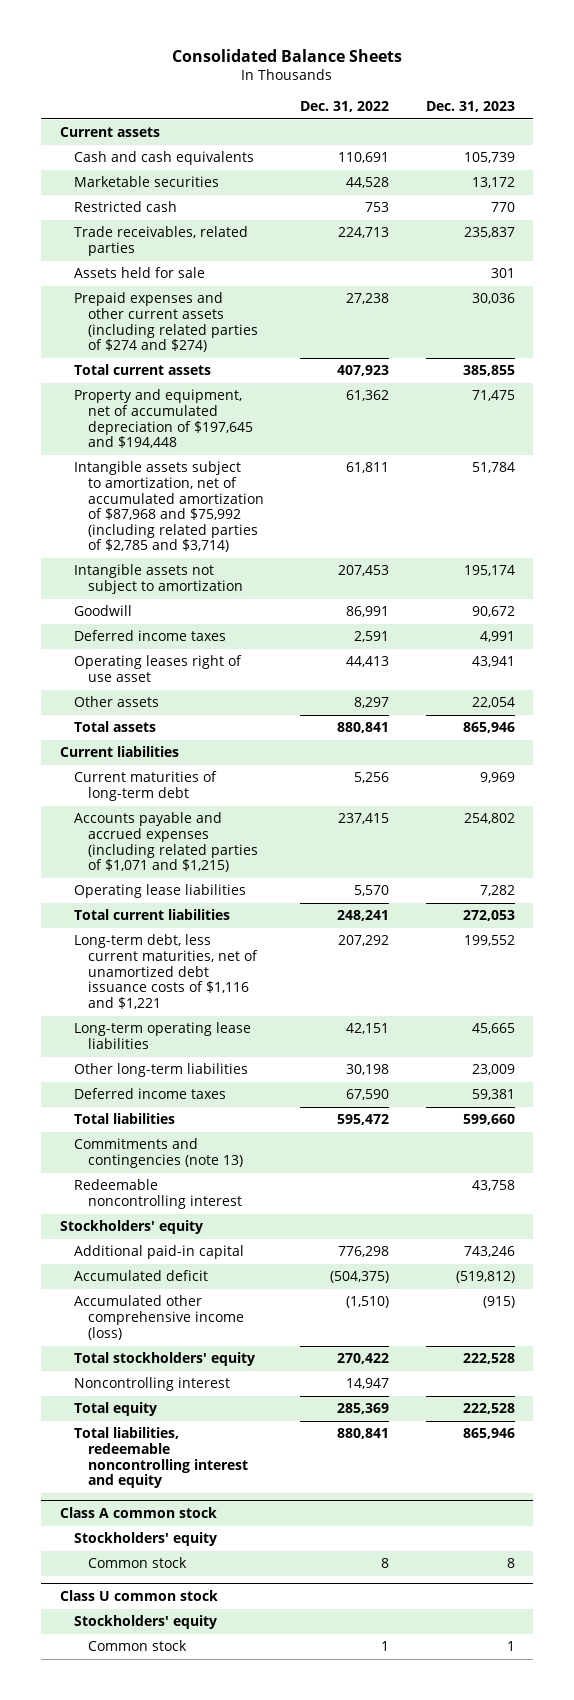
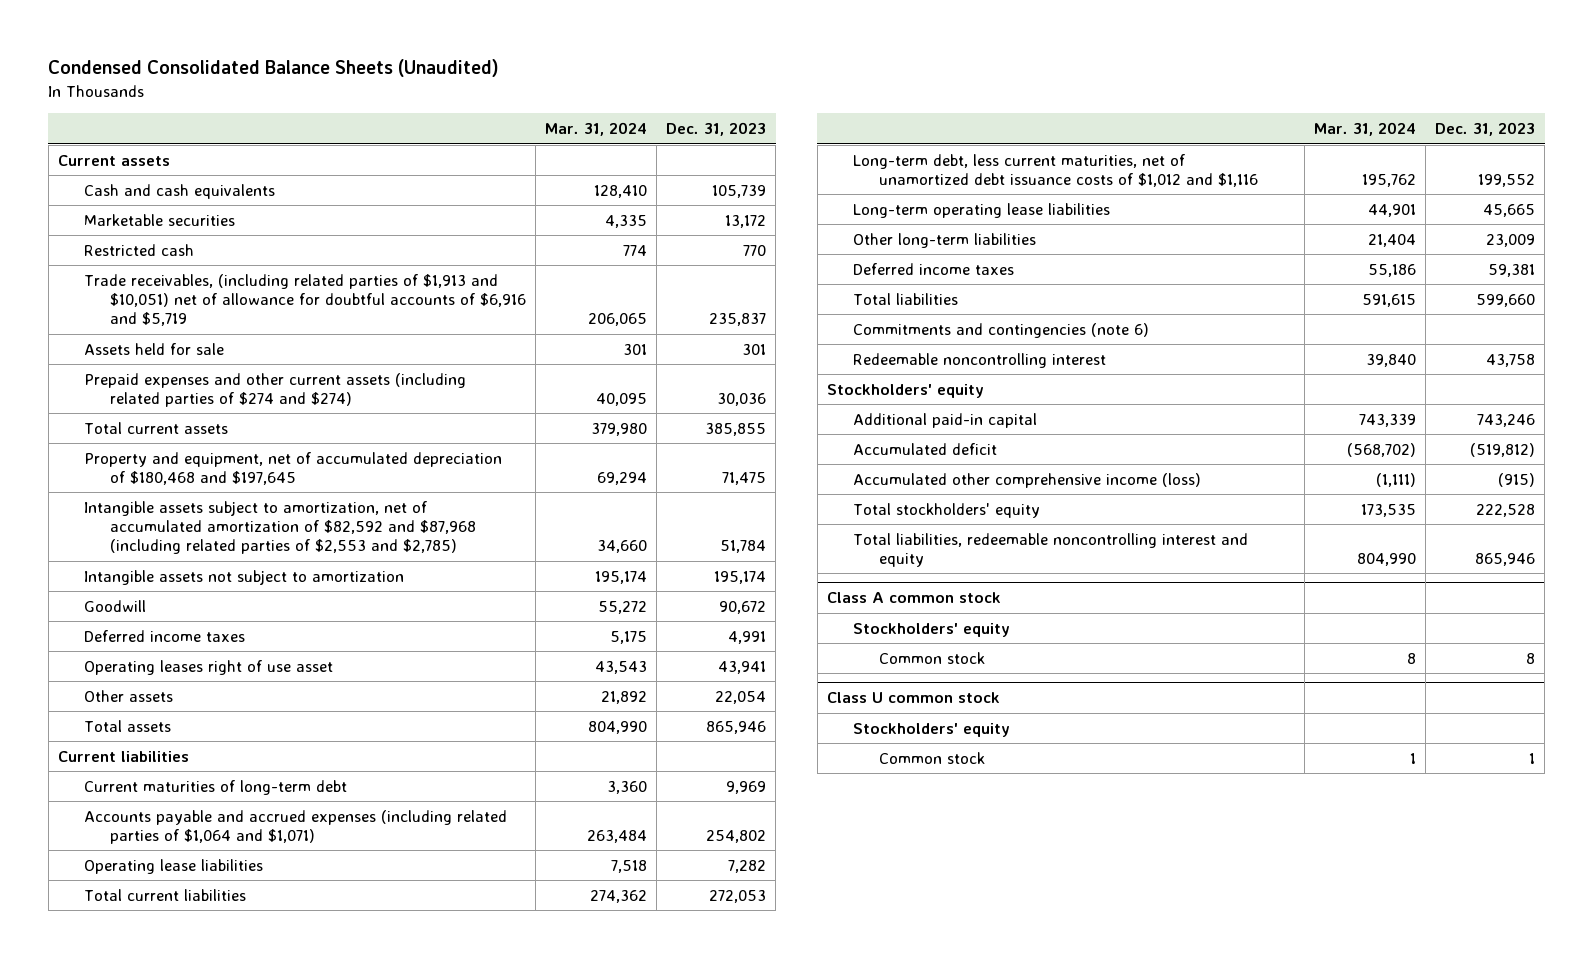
- Consolidated Balance Sheets
+ Condensed Consolidated Balance Sheets (Unaudited)
- | Dec. 31, 2022 | Dec. 31, 2023
+ | Mar. 31, 2024 | Dec. 31, 2023
- Trade receivables, related parties | 224,713 | 235,837
+ Trade receivables, (including related parties of $1,913 and $10,051) net of allowance for doubtful accounts of $6,916 and $5,719 | 206,065 | 235,837
- Property and equipment, net of accumulated depreciation of $197,645 and $194,448 | 61,362 | 71,475
- Intangible assets subject to amortization, net of accumulated amortization of $87,968 and $75,992 (including related parties of $2,785 and $3,714) | 61,811 | 51,784
+ Property and equipment, net of accumulated depreciation of $180,468 and $197,645 | 69,294 | 71,475
+ Intangible assets subject to amortization, net of accumulated amortization of $82,592 and $87,968 (including related parties of $2,553 and $2,785) | 34,660 | 51,784
- Accounts payable and accrued expenses (including related parties of $1,071 and $1,215) | 237,415 | 254,802
+ Accounts payable and accrued expenses (including related parties of $1,064 and $1,071) | 263,484 | 254,802
- Long-term debt, less current maturities, net of unamortized debt issuance costs of $1,116 and $1,221 | 207,292 | 199,552
+ Long-term debt, less current maturities, net of unamortized debt issuance costs of $1,012 and $1,116 | 195,762 | 199,552
- Commitments and contingencies (note 13)
+ Commitments and contingencies (note 6)
- Noncontrolling interest | 14,947 |
- Total equity | 285,369 | 222,528

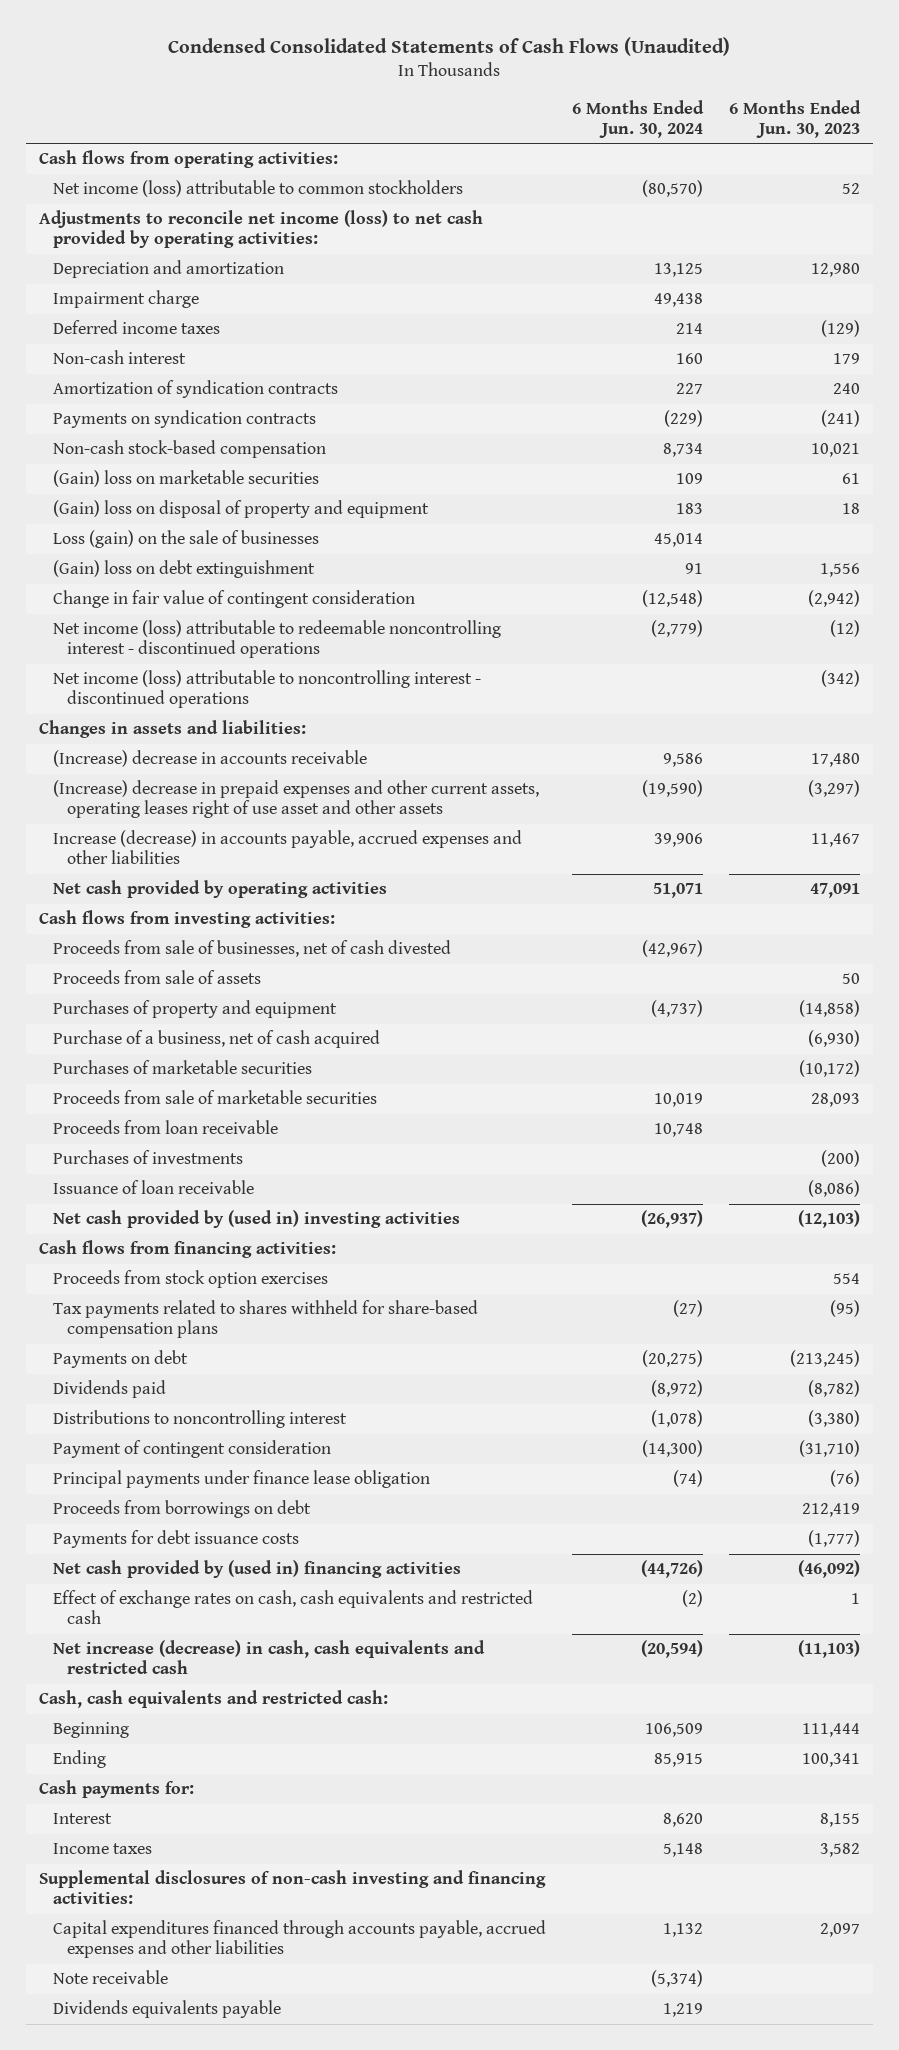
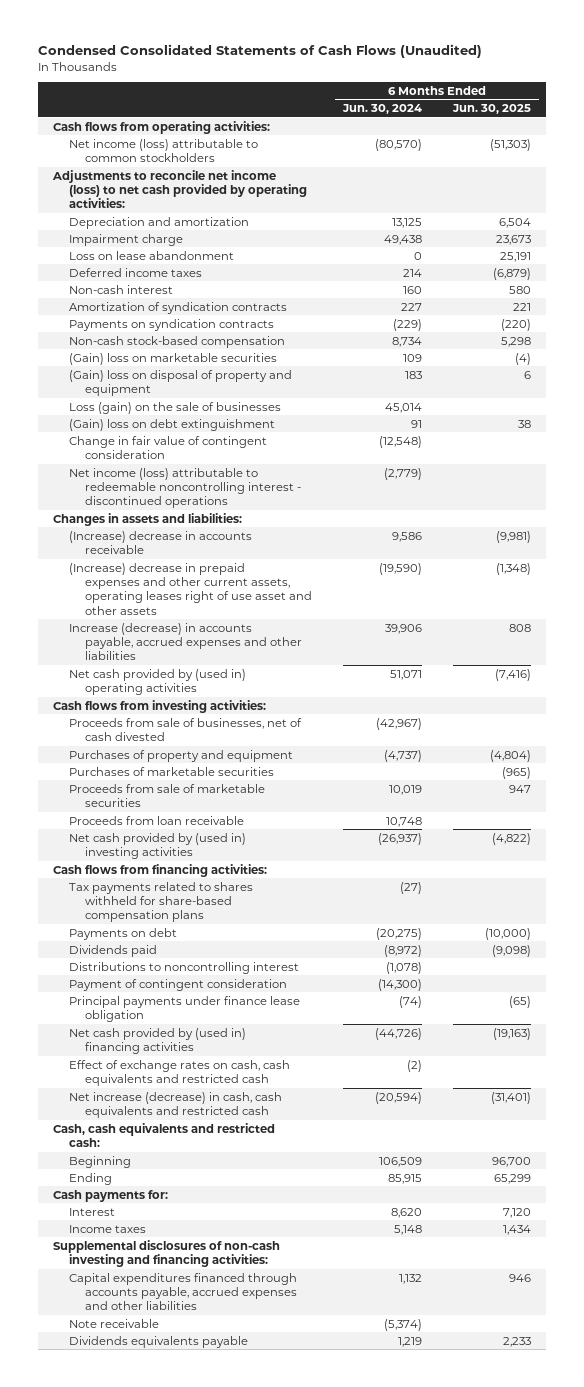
- | 6 Months Ended Jun. 30, 2024 | 6 Months Ended Jun. 30, 2023
+ | 6 Months Ended Jun. 30, 2024 | 6 Months Ended Jun. 30, 2025
+ Loss on lease abandonment | 0 | 25,191
- Net income (loss) attributable to noncontrolling interest - discontinued operations | | (342)
- Net cash provided by operating activities | 51,071 | 47,091
+ Net cash provided by (used in) operating activities | 51,071 | (7,416)
- Proceeds from sale of assets | | 50
- Purchase of a business, net of cash acquired | | (6,930)
- Purchases of investments | | (200)
- Issuance of loan receivable | | (8,086)
- Proceeds from stock option exercises | | 554
- Proceeds from borrowings on debt | | 212,419
- Payments for debt issuance costs | | (1,777)

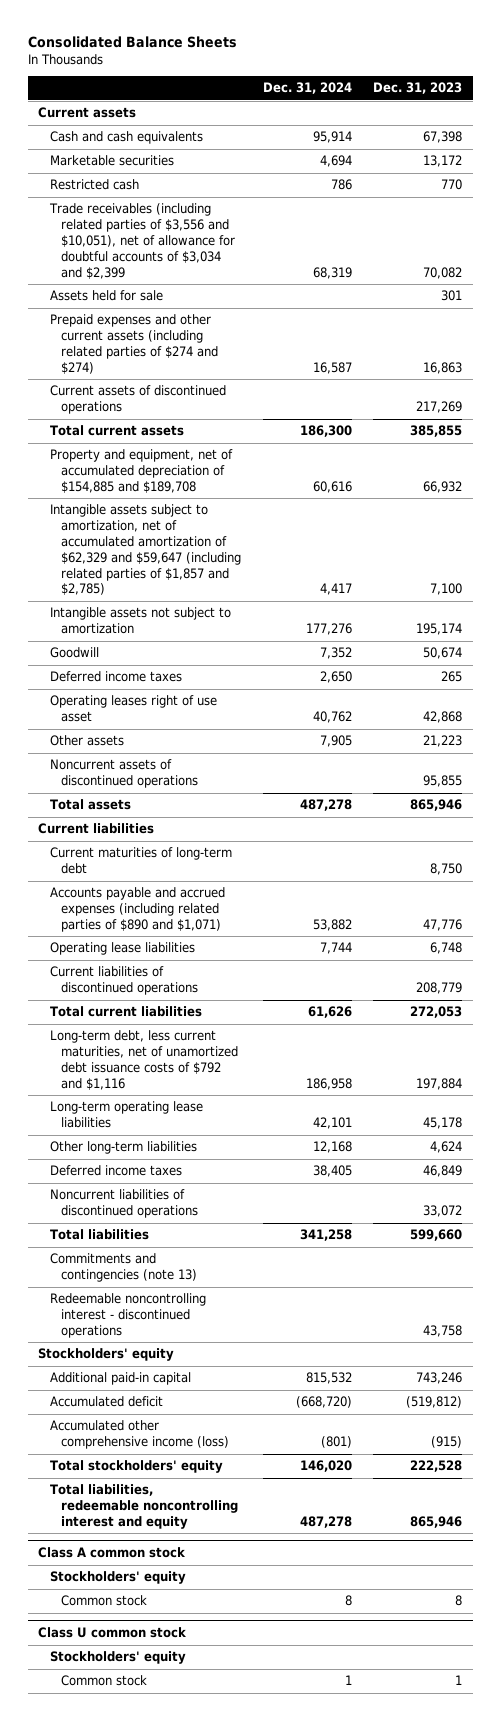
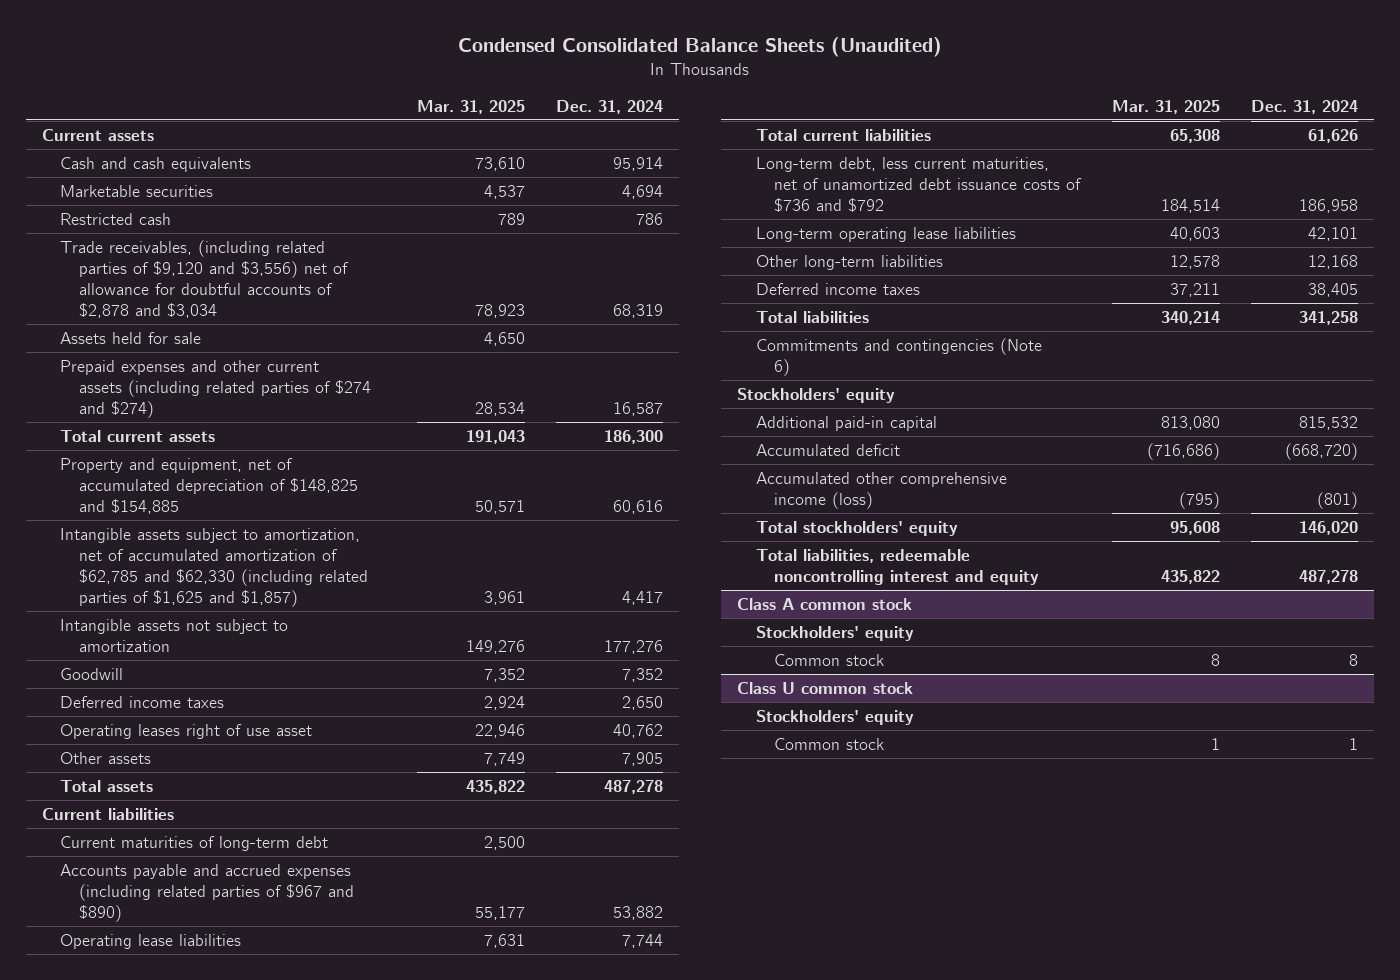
- Consolidated Balance Sheets
+ Condensed Consolidated Balance Sheets (Unaudited)
- | Dec. 31, 2024 | Dec. 31, 2023
+ | Mar. 31, 2025 | Dec. 31, 2024
- Trade receivables (including related parties of $3,556 and $10,051), net of allowance for doubtful accounts of $3,034 and $2,399 | 68,319 | 70,082
+ Trade receivables, (including related parties of $9,120 and $3,556) net of allowance for doubtful accounts of $2,878 and $3,034 | 78,923 | 68,319
- Current assets of discontinued operations | | 217,269
- Property and equipment, net of accumulated depreciation of $154,885 and $189,708 | 60,616 | 66,932
- Intangible assets subject to amortization, net of accumulated amortization of $62,329 and $59,647 (including related parties of $1,857 and $2,785) | 4,417 | 7,100
+ Property and equipment, net of accumulated depreciation of $148,825 and $154,885 | 50,571 | 60,616
+ Intangible assets subject to amortization, net of accumulated amortization of $62,785 and $62,330 (including related parties of $1,625 and $1,857) | 3,961 | 4,417
- Noncurrent assets of discontinued operations | | 95,855
- Accounts payable and accrued expenses (including related parties of $890 and $1,071) | 53,882 | 47,776
+ Accounts payable and accrued expenses (including related parties of $967 and $890) | 55,177 | 53,882
- Current liabilities of discontinued operations | | 208,779
- Long-term debt, less current maturities, net of unamortized debt issuance costs of $792 and $1,116 | 186,958 | 197,884
+ Long-term debt, less current maturities, net of unamortized debt issuance costs of $736 and $792 | 184,514 | 186,958
- Noncurrent liabilities of discontinued operations | | 33,072
- Commitments and contingencies (note 13)
- Redeemable noncontrolling interest - discontinued operations | | 43,758
+ Commitments and contingencies (Note 6)

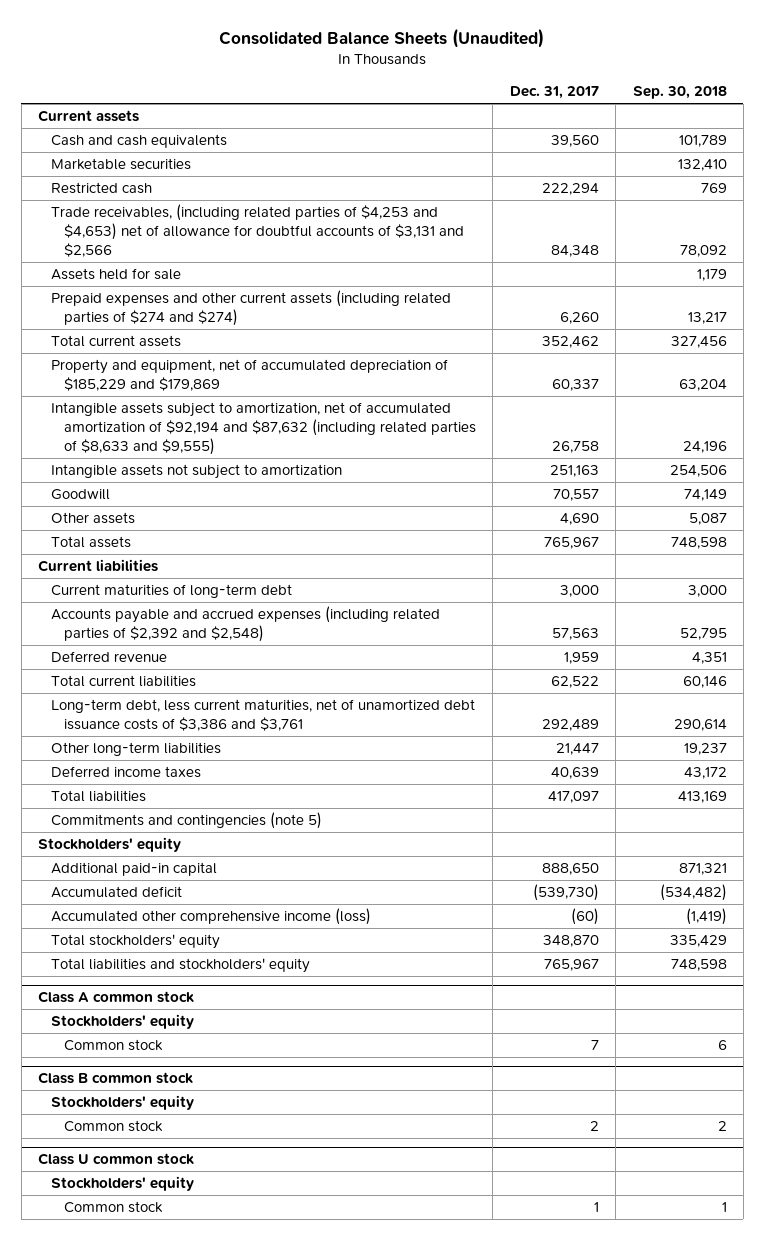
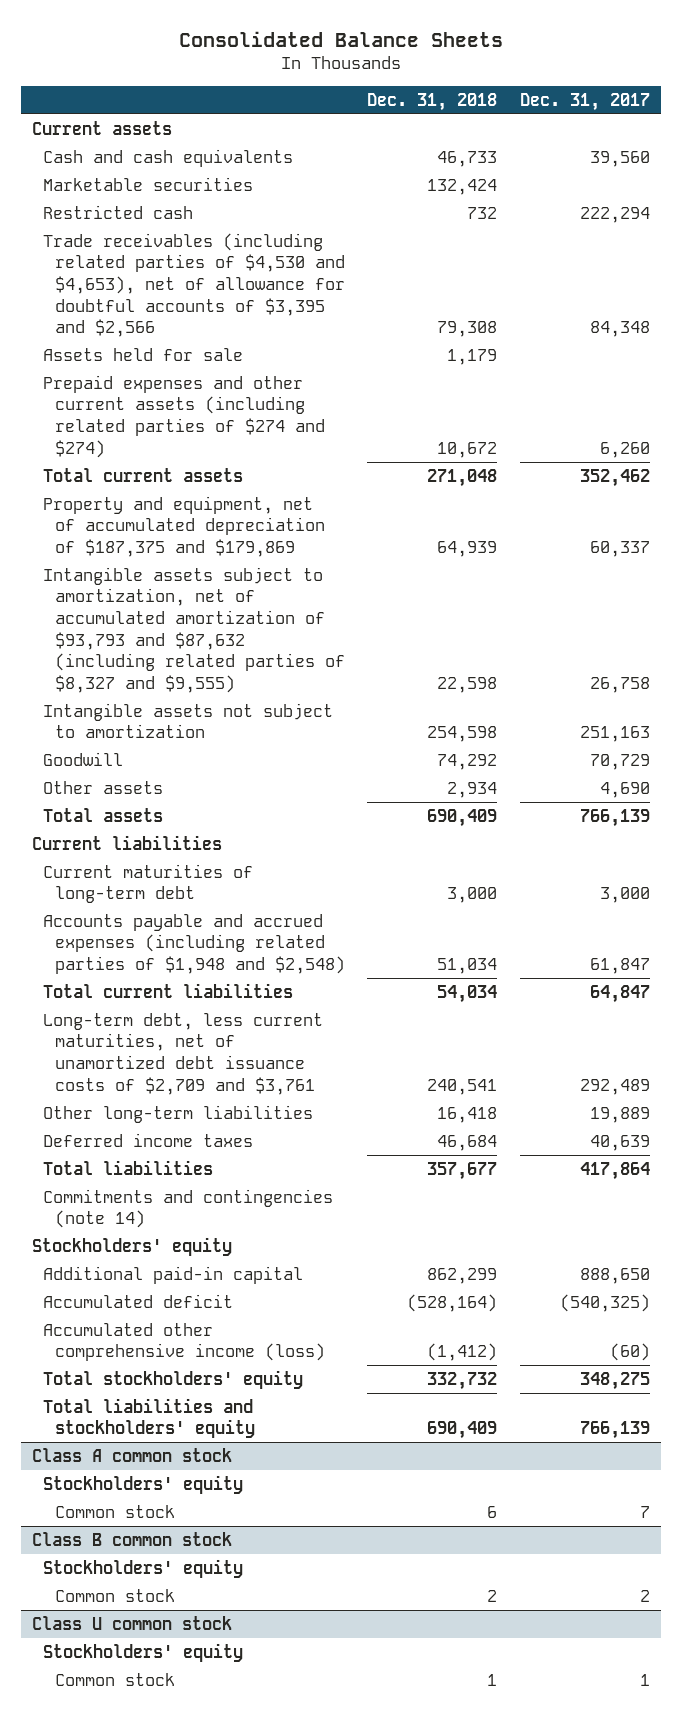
- Consolidated Balance Sheets (Unaudited)
+ Consolidated Balance Sheets
- | Dec. 31, 2017 | Sep. 30, 2018
+ | Dec. 31, 2018 | Dec. 31, 2017
- Trade receivables, (including related parties of $4,253 and $4,653) net of allowance for doubtful accounts of $3,131 and $2,566 | 84,348 | 78,092
+ Trade receivables (including related parties of $4,530 and $4,653), net of allowance for doubtful accounts of $3,395 and $2,566 | 79,308 | 84,348
- Property and equipment, net of accumulated depreciation of $185,229 and $179,869 | 60,337 | 63,204
- Intangible assets subject to amortization, net of accumulated amortization of $92,194 and $87,632 (including related parties of $8,633 and $9,555) | 26,758 | 24,196
+ Property and equipment, net of accumulated depreciation of $187,375 and $179,869 | 64,939 | 60,337
+ Intangible assets subject to amortization, net of accumulated amortization of $93,793 and $87,632 (including related parties of $8,327 and $9,555) | 22,598 | 26,758
- Goodwill | 70,557 | 74,149
+ Goodwill | 74,292 | 70,729
- Total assets | 765,967 | 748,598
+ Total assets | 690,409 | 766,139
- Accounts payable and accrued expenses (including related parties of $2,392 and $2,548) | 57,563 | 52,795
- Deferred revenue | 1,959 | 4,351
- Total current liabilities | 62,522 | 60,146
- Long-term debt, less current maturities, net of unamortized debt issuance costs of $3,386 and $3,761 | 292,489 | 290,614
- Other long-term liabilities | 21,447 | 19,237
+ Accounts payable and accrued expenses (including related parties of $1,948 and $2,548) | 51,034 | 61,847
+ Total current liabilities | 54,034 | 64,847
+ Long-term debt, less current maturities, net of unamortized debt issuance costs of $2,709 and $3,761 | 240,541 | 292,489
+ Other long-term liabilities | 16,418 | 19,889
- Total liabilities | 417,097 | 413,169
- Commitments and contingencies (note 5)
+ Total liabilities | 357,677 | 417,864
+ Commitments and contingencies (note 14)
- Accumulated deficit | (539,730) | (534,482)
+ Accumulated deficit | (528,164) | (540,325)
- Total stockholders' equity | 348,870 | 335,429
- Total liabilities and stockholders' equity | 765,967 | 748,598
+ Total stockholders' equity | 332,732 | 348,275
+ Total liabilities and stockholders' equity | 690,409 | 766,139

